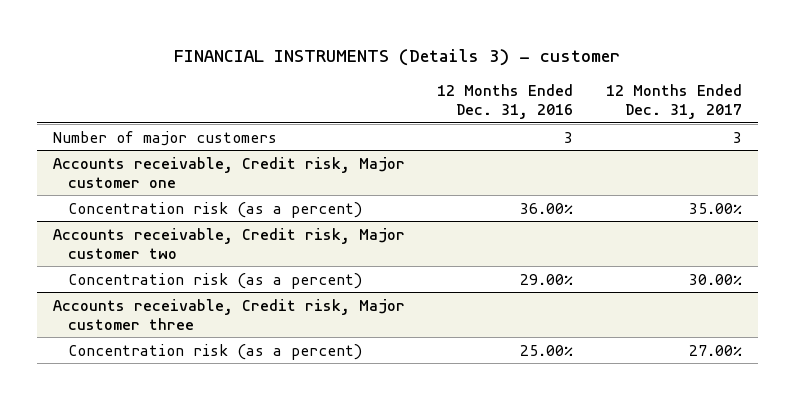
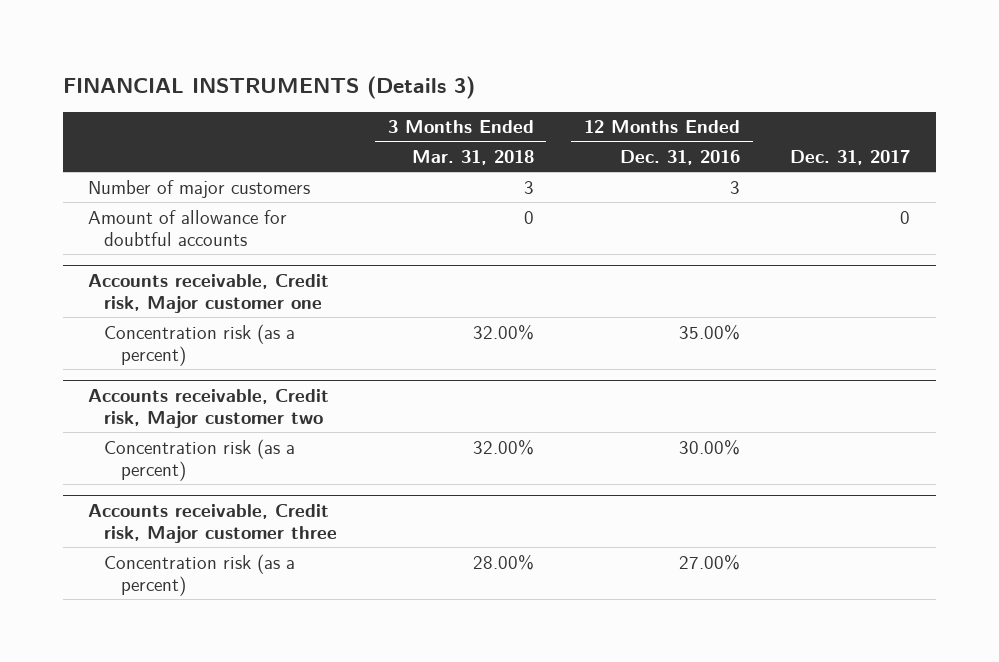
- FINANCIAL INSTRUMENTS (Details 3) - customer
+ FINANCIAL INSTRUMENTS (Details 3)
- | 12 Months Ended Dec. 31, 2016 | 12 Months Ended Dec. 31, 2017
+ | 3 Months Ended Mar. 31, 2018 | 12 Months Ended Dec. 31, 2016 | Dec. 31, 2017
+ Amount of allowance for doubtful accounts | 0 | | 0
@ Accounts receivable, Credit risk, Major customer one
- Concentration risk (as a percent) | 36.00% | 35.00%
+ Concentration risk (as a percent) | 32.00% | 35.00% |
@ Accounts receivable, Credit risk, Major customer two
- Concentration risk (as a percent) | 29.00% | 30.00%
+ Concentration risk (as a percent) | 32.00% | 30.00% |
@ Accounts receivable, Credit risk, Major customer three
- Concentration risk (as a percent) | 25.00% | 27.00%
+ Concentration risk (as a percent) | 28.00% | 27.00% |

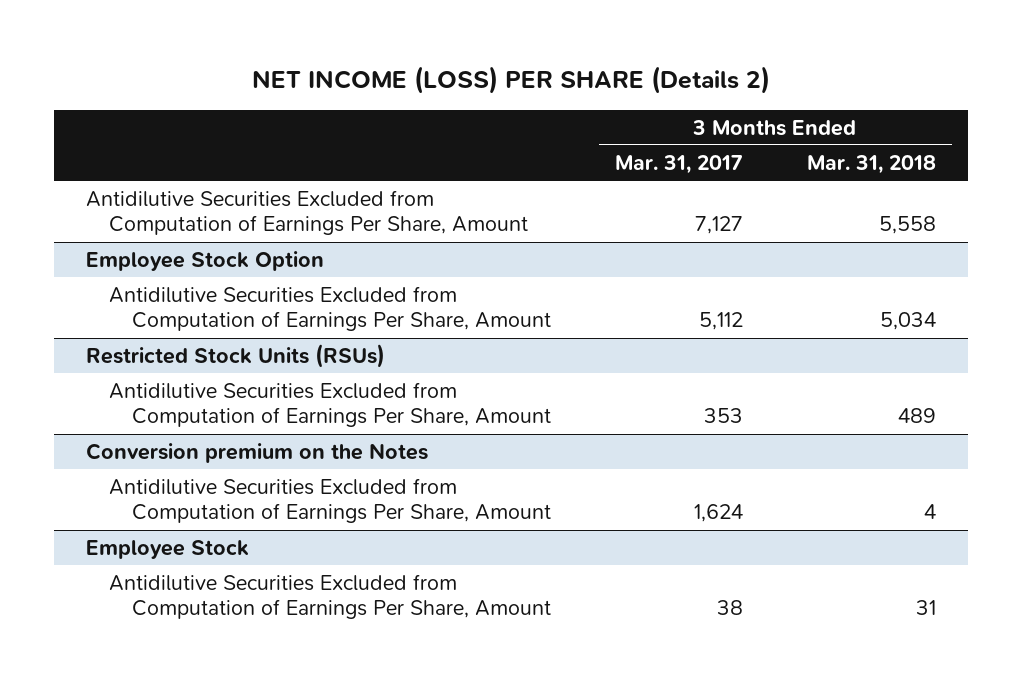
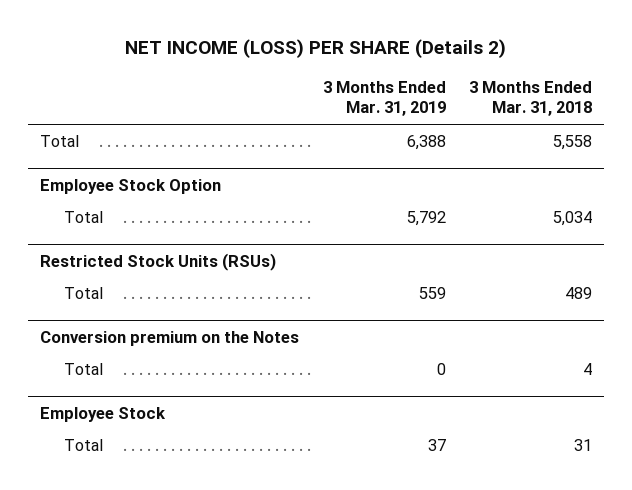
- | 3 Months Ended Mar. 31, 2017 | 3 Months Ended Mar. 31, 2018
+ | 3 Months Ended Mar. 31, 2019 | 3 Months Ended Mar. 31, 2018
- Antidilutive Securities Excluded from Computation of Earnings Per Share, Amount | 7,127 | 5,558
+ Total | 6,388 | 5,558
@ Employee Stock Option
- Antidilutive Securities Excluded from Computation of Earnings Per Share, Amount | 5,112 | 5,034
+ Total | 5,792 | 5,034
@ Restricted Stock Units (RSUs)
- Antidilutive Securities Excluded from Computation of Earnings Per Share, Amount | 353 | 489
+ Total | 559 | 489
@ Conversion premium on the Notes
- Antidilutive Securities Excluded from Computation of Earnings Per Share, Amount | 1,624 | 4
+ Total | 0 | 4
@ Employee Stock
- Antidilutive Securities Excluded from Computation of Earnings Per Share, Amount | 38 | 31
+ Total | 37 | 31

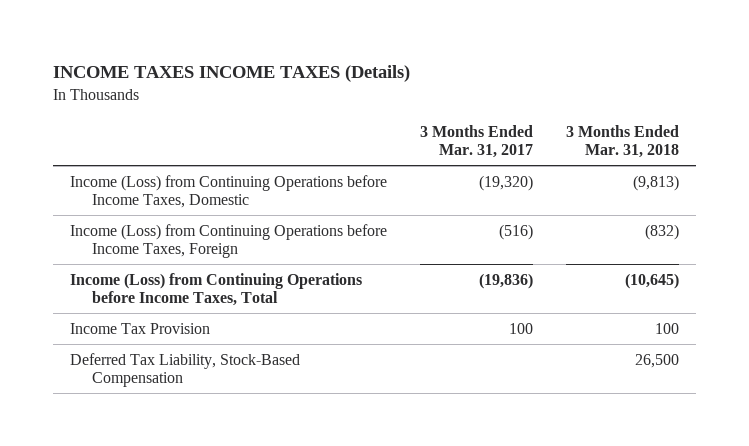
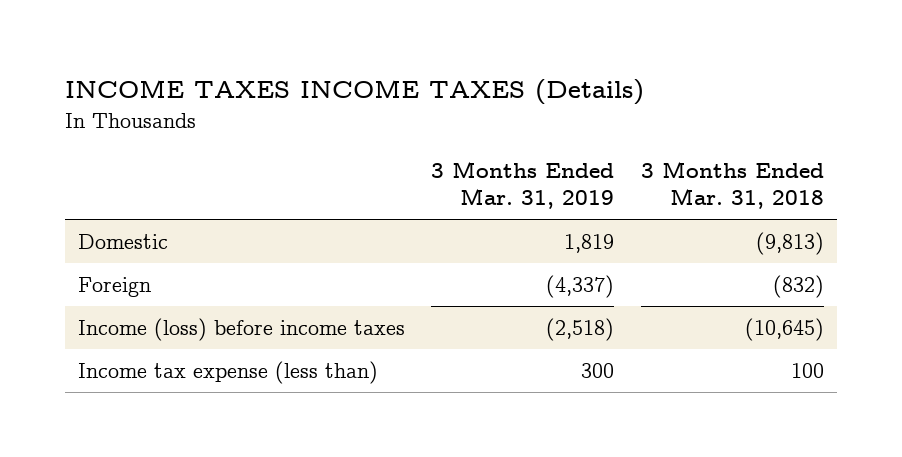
- | 3 Months Ended Mar. 31, 2017 | 3 Months Ended Mar. 31, 2018
+ | 3 Months Ended Mar. 31, 2019 | 3 Months Ended Mar. 31, 2018
- Income (Loss) from Continuing Operations before Income Taxes, Domestic | (19,320) | (9,813)
- Income (Loss) from Continuing Operations before Income Taxes, Foreign | (516) | (832)
- Income (Loss) from Continuing Operations before Income Taxes, Total | (19,836) | (10,645)
- Income Tax Provision | 100 | 100
- Deferred Tax Liability, Stock-Based Compensation | | 26,500
+ Domestic | 1,819 | (9,813)
+ Foreign | (4,337) | (832)
+ Income (loss) before income taxes | (2,518) | (10,645)
+ Income tax expense (less than) | 300 | 100

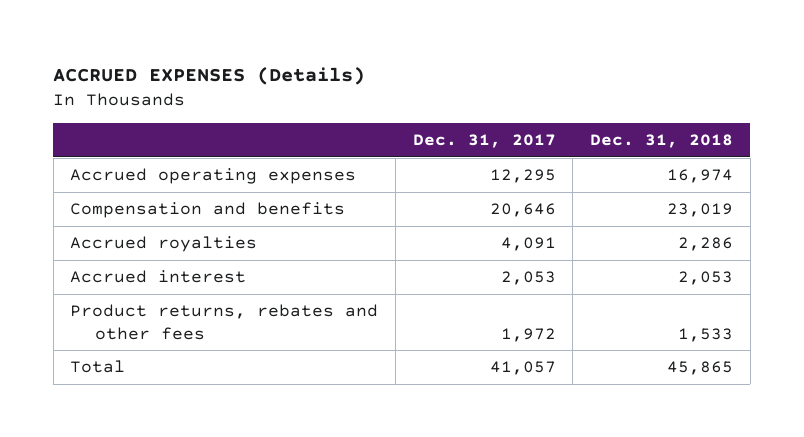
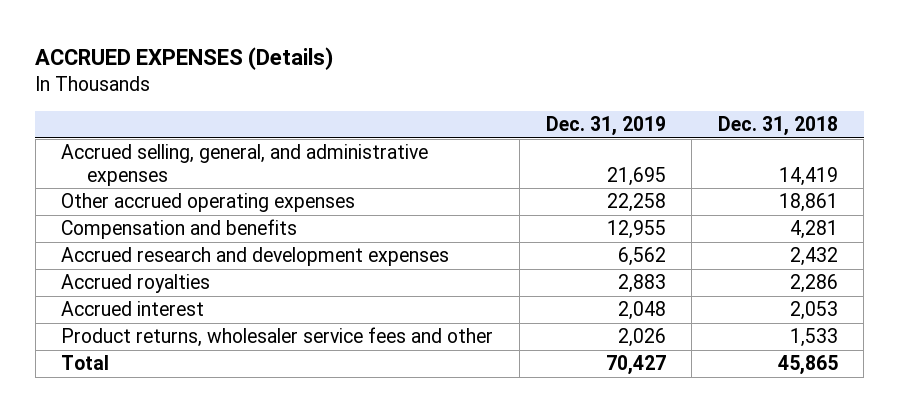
- | Dec. 31, 2017 | Dec. 31, 2018
+ | Dec. 31, 2019 | Dec. 31, 2018
- Accrued operating expenses | 12,295 | 16,974
- Compensation and benefits | 20,646 | 23,019
+ Accrued selling, general, and administrative expenses | 21,695 | 14,419
+ Other accrued operating expenses | 22,258 | 18,861
+ Compensation and benefits | 12,955 | 4,281
+ Accrued research and development expenses | 6,562 | 2,432
- Product returns, rebates and other fees | 1,972 | 1,533
+ Product returns, wholesaler service fees and other | 2,026 | 1,533

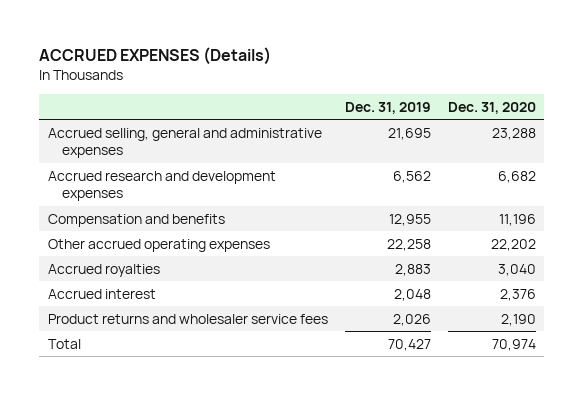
- | Dec. 31, 2019 | Dec. 31, 2018
+ | Dec. 31, 2019 | Dec. 31, 2020
- Accrued selling, general, and administrative expenses | 21,695 | 14,419
+ Accrued selling, general and administrative expenses | 21,695 | 23,288
moved down: Compensation and benefits | 12,955 | 11,196
moved down: Other accrued operating expenses | 22,258 | 22,202
- Product returns, wholesaler service fees and other | 2,026 | 1,533
+ Product returns and wholesaler service fees | 2,026 | 2,190

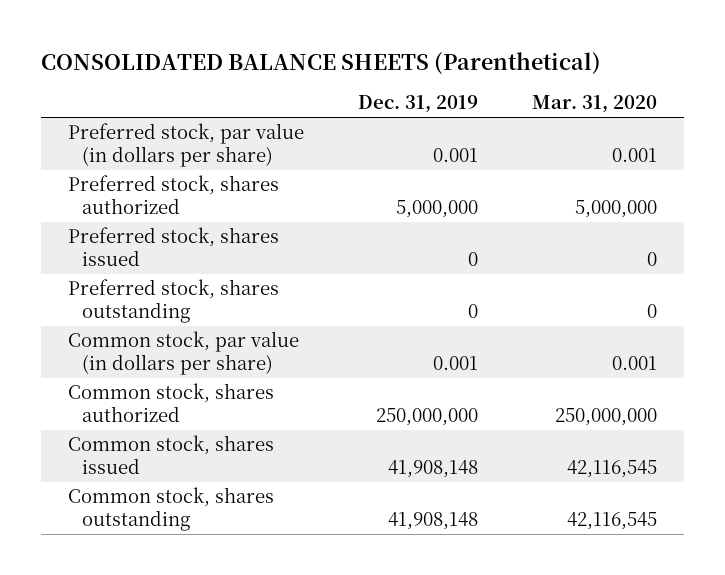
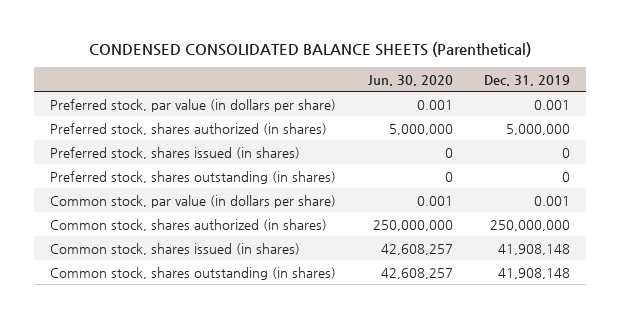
- CONSOLIDATED BALANCE SHEETS (Parenthetical)
+ CONDENSED CONSOLIDATED BALANCE SHEETS (Parenthetical)
- | Dec. 31, 2019 | Mar. 31, 2020
+ | Jun. 30, 2020 | Dec. 31, 2019
- Preferred stock, shares authorized | 5,000,000 | 5,000,000
- Preferred stock, shares issued | 0 | 0
- Preferred stock, shares outstanding | 0 | 0
+ Preferred stock, shares authorized (in shares) | 5,000,000 | 5,000,000
+ Preferred stock, shares issued (in shares) | 0 | 0
+ Preferred stock, shares outstanding (in shares) | 0 | 0
- Common stock, shares authorized | 250,000,000 | 250,000,000
- Common stock, shares issued | 41,908,148 | 42,116,545
- Common stock, shares outstanding | 41,908,148 | 42,116,545
+ Common stock, shares authorized (in shares) | 250,000,000 | 250,000,000
+ Common stock, shares issued (in shares) | 42,608,257 | 41,908,148
+ Common stock, shares outstanding (in shares) | 42,608,257 | 41,908,148

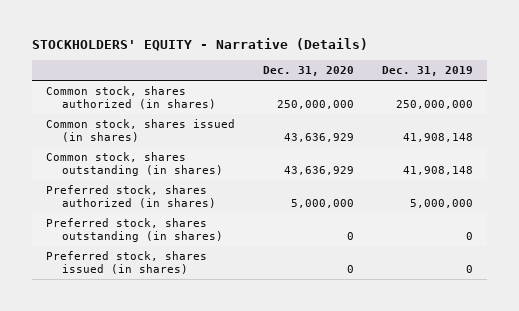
- CONDENSED CONSOLIDATED BALANCE SHEETS (Parenthetical)
+ STOCKHOLDERS' EQUITY - Narrative (Details)
- | Jun. 30, 2020 | Dec. 31, 2019
+ | Dec. 31, 2020 | Dec. 31, 2019
- Preferred stock, par value (in dollars per share) | 0.001 | 0.001
- Common stock, par value (in dollars per share) | 0.001 | 0.001
moved down: Preferred stock, shares authorized (in shares) | 5,000,000 | 5,000,000
moved down: Preferred stock, shares outstanding (in shares) | 0 | 0
moved down: Preferred stock, shares issued (in shares) | 0 | 0

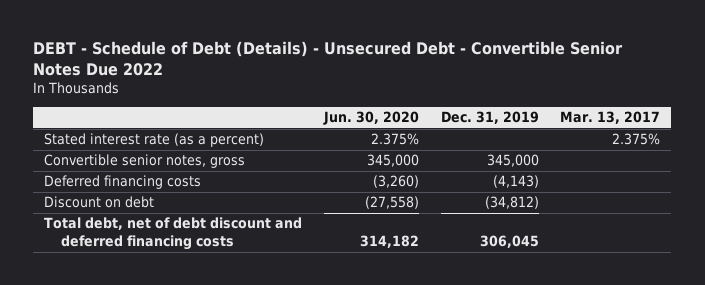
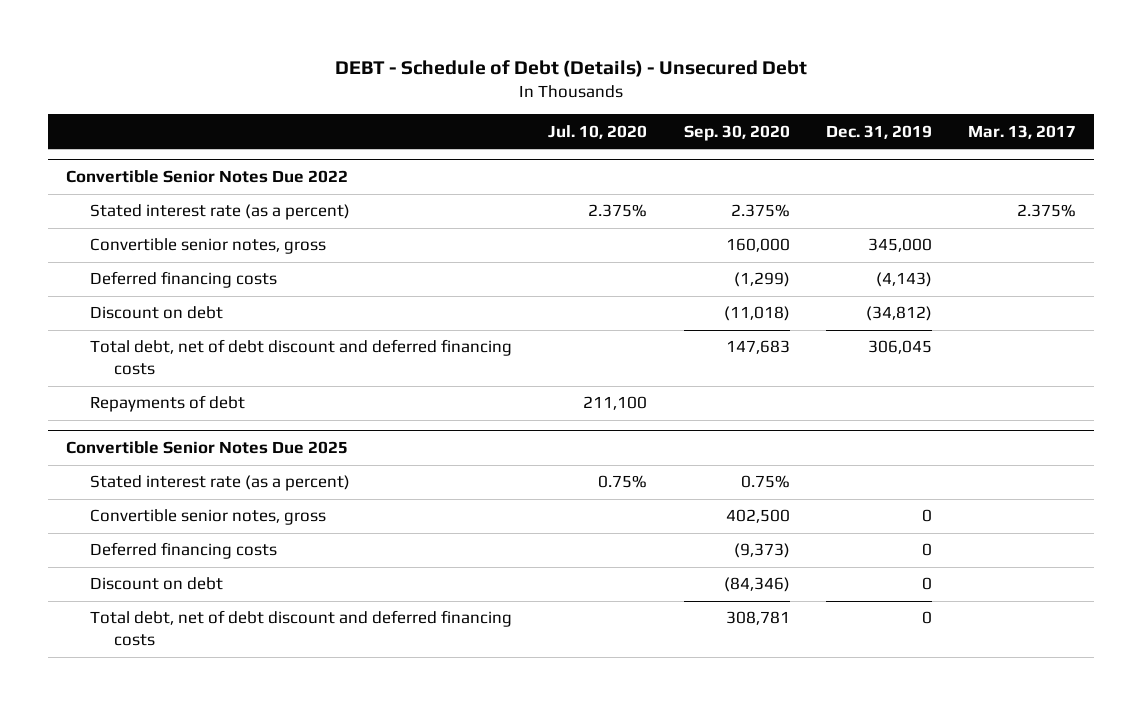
- DEBT - Schedule of Debt (Details) - Unsecured Debt - Convertible Senior Notes Due 2022
+ DEBT - Schedule of Debt (Details) - Unsecured Debt
- | Jun. 30, 2020 | Dec. 31, 2019 | Mar. 13, 2017
+ | Jul. 10, 2020 | Sep. 30, 2020 | Dec. 31, 2019 | Mar. 13, 2017
+ Convertible Senior Notes Due 2022
+ Repayments of debt | 211,100 | | |
+ Convertible Senior Notes Due 2025
+ Stated interest rate (as a percent) | 0.75% | 0.75% | |
+ Convertible senior notes, gross | | 402,500 | 0 |
+ Deferred financing costs | | (9,373) | 0 |
+ Discount on debt | | (84,346) | 0 |
+ Total debt, net of debt discount and deferred financing costs | | 308,781 | 0 |

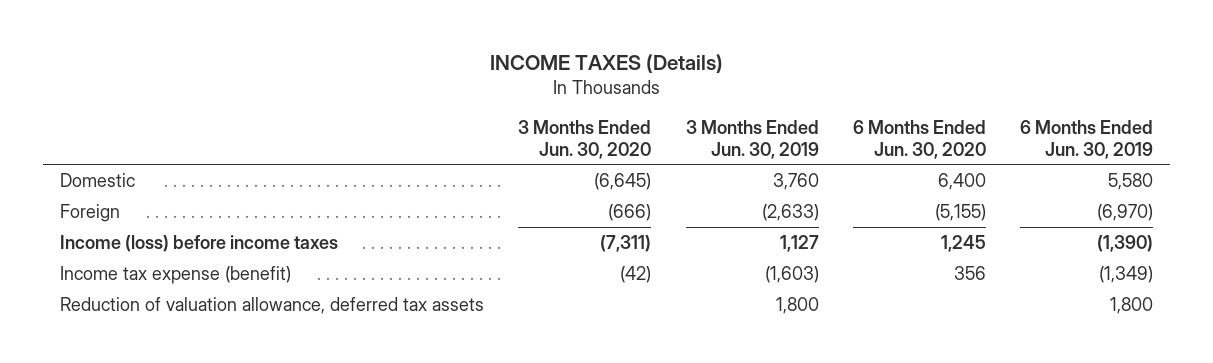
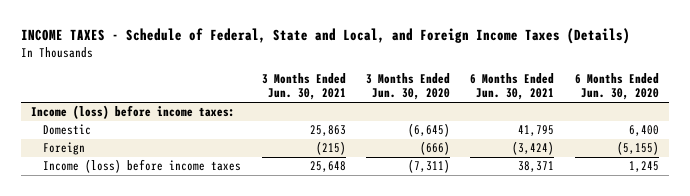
- INCOME TAXES (Details)
+ INCOME TAXES - Schedule of Federal, State and Local, and Foreign Income Taxes (Details)
- | 3 Months Ended Jun. 30, 2020 | 3 Months Ended Jun. 30, 2019 | 6 Months Ended Jun. 30, 2020 | 6 Months Ended Jun. 30, 2019
+ | 3 Months Ended Jun. 30, 2021 | 3 Months Ended Jun. 30, 2020 | 6 Months Ended Jun. 30, 2021 | 6 Months Ended Jun. 30, 2020
+ Income (loss) before income taxes:
- Income tax expense (benefit) | (42) | (1,603) | 356 | (1,349)
- Reduction of valuation allowance, deferred tax assets | | 1,800 | | 1,800

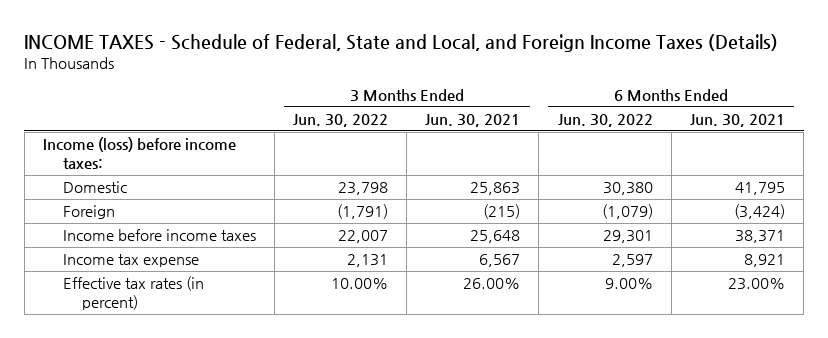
- | 3 Months Ended Jun. 30, 2021 | 3 Months Ended Jun. 30, 2020 | 6 Months Ended Jun. 30, 2021 | 6 Months Ended Jun. 30, 2020
+ | 3 Months Ended Jun. 30, 2022 | 3 Months Ended Jun. 30, 2021 | 6 Months Ended Jun. 30, 2022 | 6 Months Ended Jun. 30, 2021
- Income (loss) before income taxes | 25,648 | (7,311) | 38,371 | 1,245
+ Income before income taxes | 22,007 | 25,648 | 29,301 | 38,371
+ Income tax expense | 2,131 | 6,567 | 2,597 | 8,921
+ Effective tax rates (in percent) | 10.00% | 26.00% | 9.00% | 23.00%

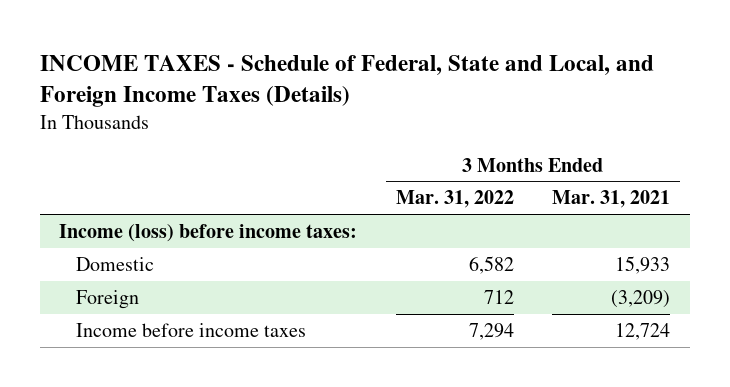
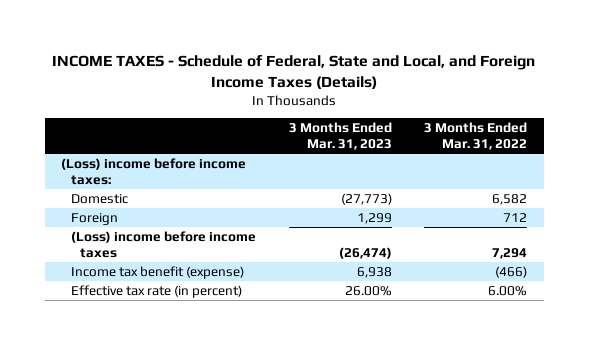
- | 3 Months Ended Mar. 31, 2022 | 3 Months Ended Mar. 31, 2021
+ | 3 Months Ended Mar. 31, 2023 | 3 Months Ended Mar. 31, 2022
- Income (loss) before income taxes:
+ (Loss) income before income taxes:
- Income before income taxes | 7,294 | 12,724
+ (Loss) income before income taxes | (26,474) | 7,294
+ Income tax benefit (expense) | 6,938 | (466)
+ Effective tax rate (in percent) | 26.00% | 6.00%

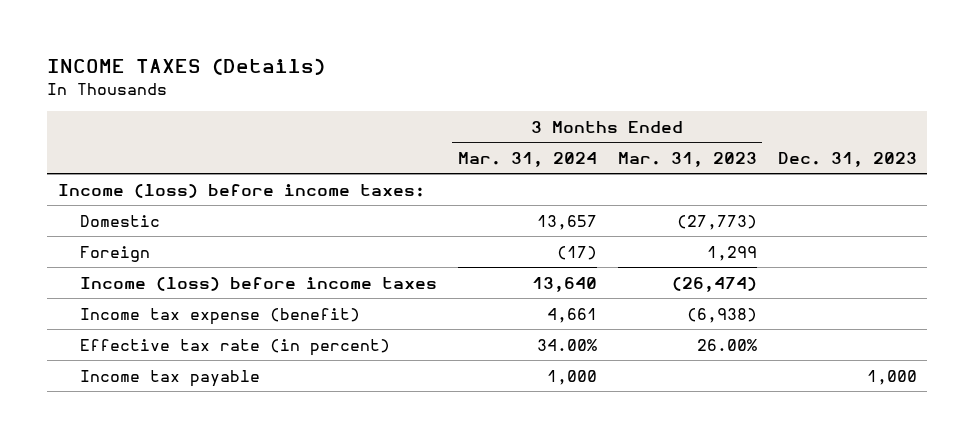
- INCOME TAXES - Schedule of Federal, State and Local, and Foreign Income Taxes (Details)
+ INCOME TAXES (Details)
- | 3 Months Ended Mar. 31, 2023 | 3 Months Ended Mar. 31, 2022
+ | 3 Months Ended Mar. 31, 2024 | 3 Months Ended Mar. 31, 2023 | Dec. 31, 2023
- (Loss) income before income taxes:
+ Income (loss) before income taxes:
- (Loss) income before income taxes | (26,474) | 7,294
- Income tax benefit (expense) | 6,938 | (466)
+ Income (loss) before income taxes | 13,640 | (26,474) |
+ Income tax expense (benefit) | 4,661 | (6,938) |
+ Income tax payable | 1,000 | | 1,000

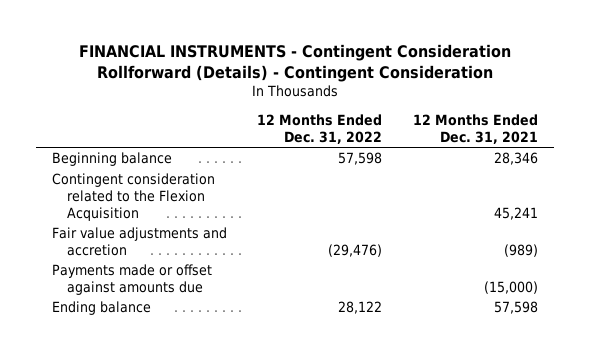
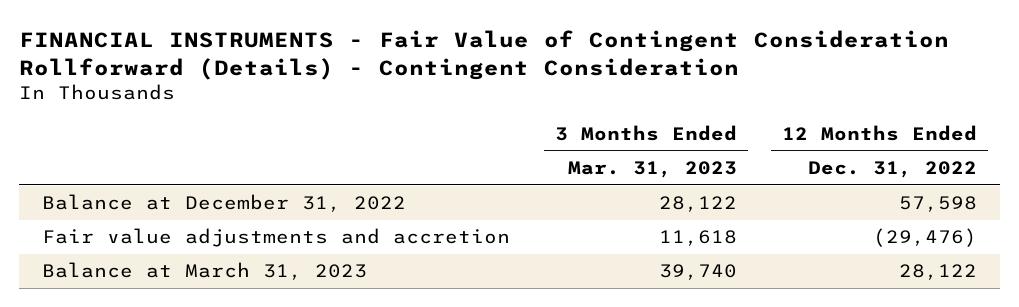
- FINANCIAL INSTRUMENTS - Contingent Consideration Rollforward (Details) - Contingent Consideration
+ FINANCIAL INSTRUMENTS - Fair Value of Contingent Consideration Rollforward (Details) - Contingent Consideration
- | 12 Months Ended Dec. 31, 2022 | 12 Months Ended Dec. 31, 2021
+ | 3 Months Ended Mar. 31, 2023 | 12 Months Ended Dec. 31, 2022
- Beginning balance | 57,598 | 28,346
- Contingent consideration related to the Flexion Acquisition | | 45,241
+ Balance at December 31, 2022 | 28,122 | 57,598
- Payments made or offset against amounts due | | (15,000)
- Ending balance | 28,122 | 57,598
+ Balance at March 31, 2023 | 39,740 | 28,122

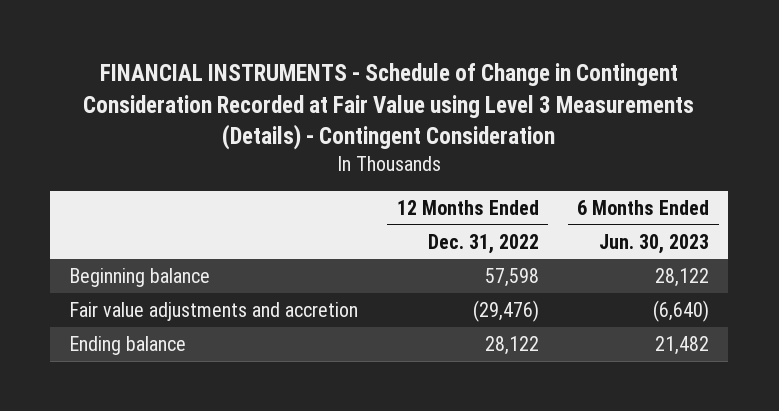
- FINANCIAL INSTRUMENTS - Fair Value of Contingent Consideration Rollforward (Details) - Contingent Consideration
+ FINANCIAL INSTRUMENTS - Schedule of Change in Contingent Consideration Recorded at Fair Value using Level 3 Measurements (Details) - Contingent Consideration
- | 3 Months Ended Mar. 31, 2023 | 12 Months Ended Dec. 31, 2022
+ | 12 Months Ended Dec. 31, 2022 | 6 Months Ended Jun. 30, 2023
- Balance at December 31, 2022 | 28,122 | 57,598
+ Beginning balance | 57,598 | 28,122
- Balance at March 31, 2023 | 39,740 | 28,122
+ Ending balance | 28,122 | 21,482

